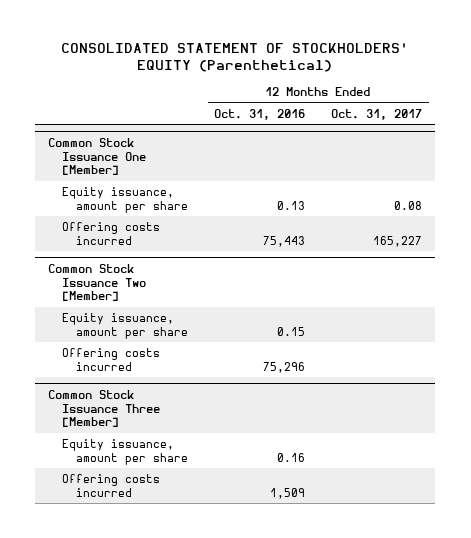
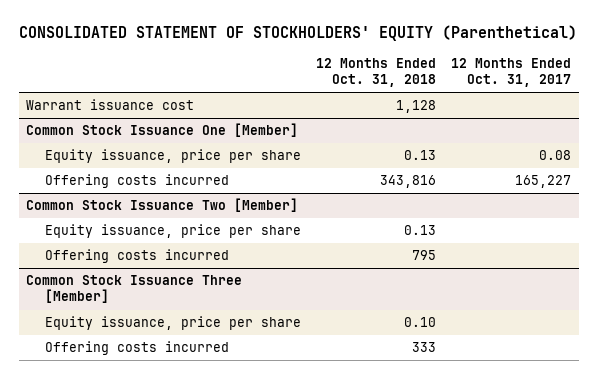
- | 12 Months Ended Oct. 31, 2016 | 12 Months Ended Oct. 31, 2017
+ | 12 Months Ended Oct. 31, 2018 | 12 Months Ended Oct. 31, 2017
+ Warrant issuance cost | 1,128 |
@ Common Stock Issuance One [Member]
- Equity issuance, amount per share | 0.13 | 0.08
+ Equity issuance, price per share | 0.13 | 0.08
@ Common Stock Issuance Two [Member]
- Equity issuance, amount per share | 0.15 |
+ Equity issuance, price per share | 0.13 |
@ Common Stock Issuance Three [Member]
- Equity issuance, amount per share | 0.16 |
+ Equity issuance, price per share | 0.10 |

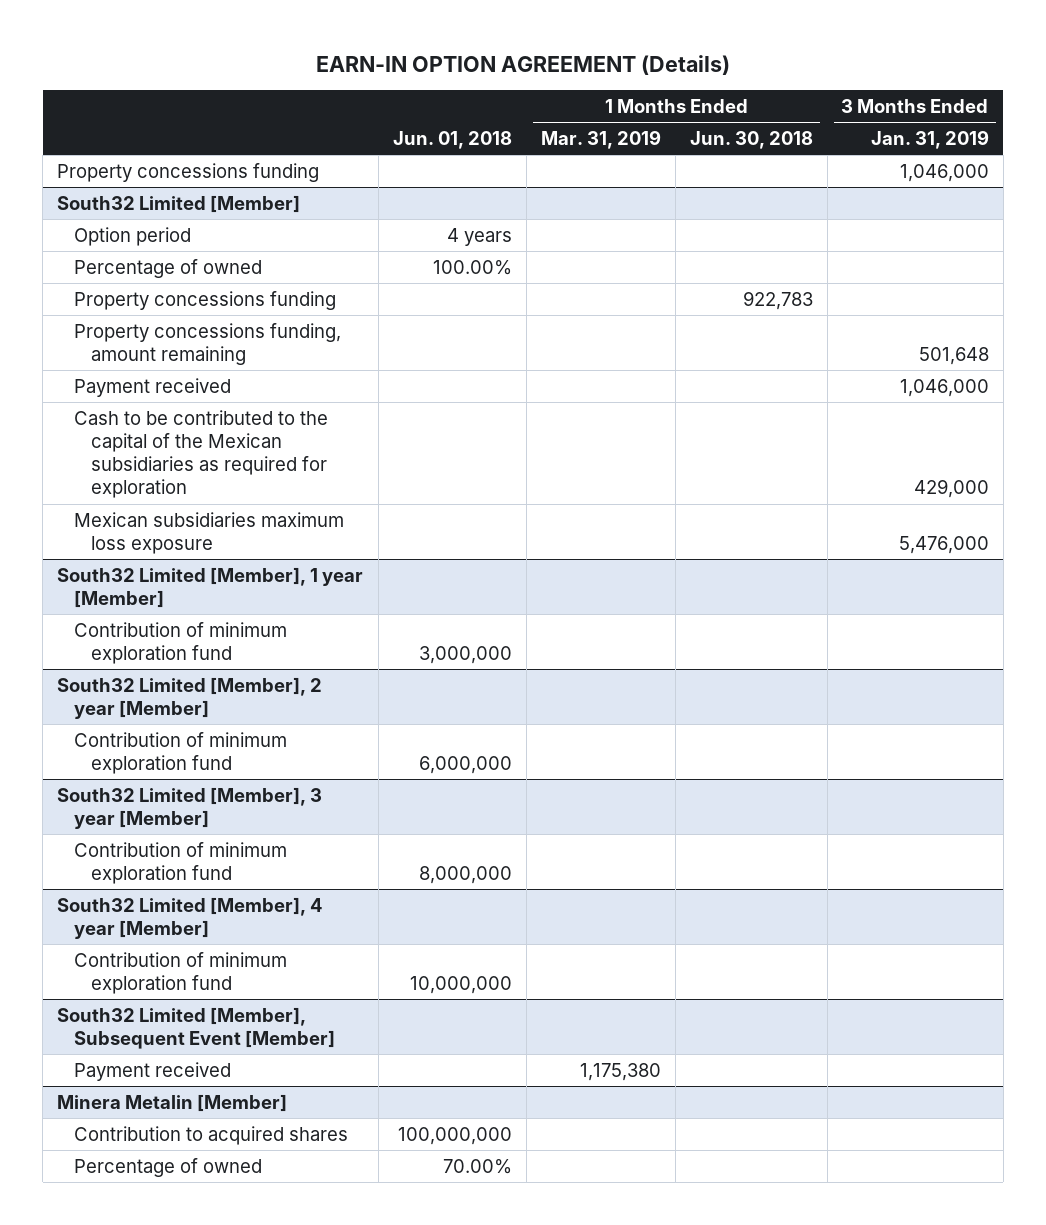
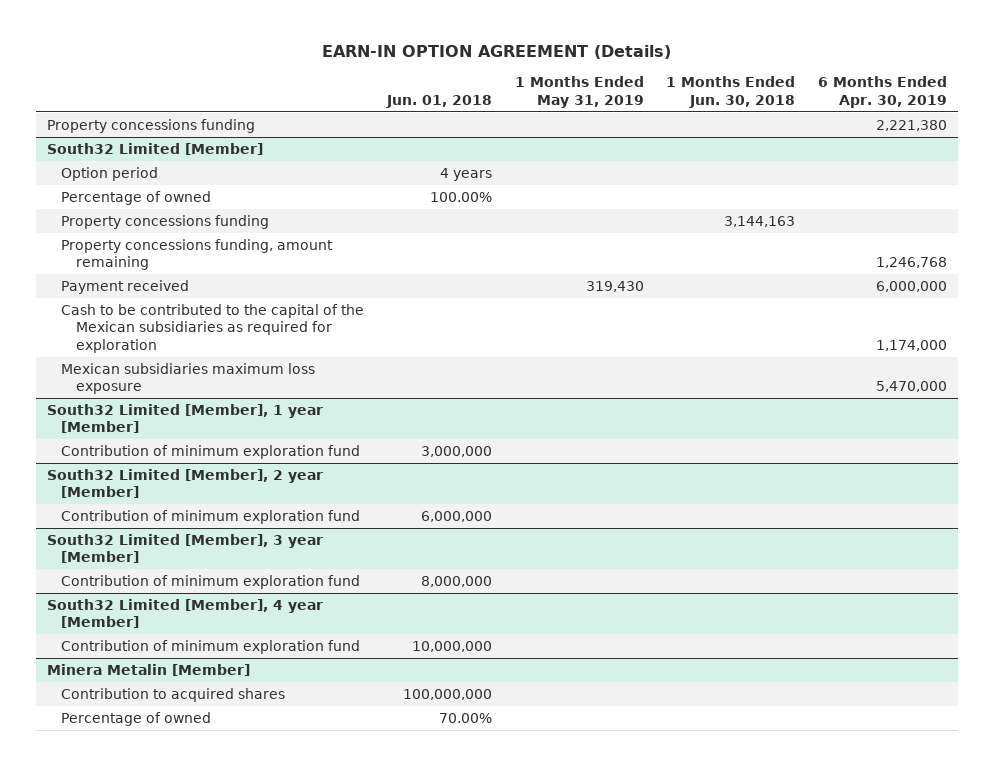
- | Jun. 01, 2018 | 1 Months Ended Mar. 31, 2019 | 1 Months Ended Jun. 30, 2018 | 3 Months Ended Jan. 31, 2019
+ | Jun. 01, 2018 | 1 Months Ended May 31, 2019 | 1 Months Ended Jun. 30, 2018 | 6 Months Ended Apr. 30, 2019
@ South32 Limited [Member]
- Property concessions funding | | | 922,783 |
+ Property concessions funding | | | 3,144,163 |
- South32 Limited [Member], Subsequent Event [Member]
- Payment received | | 1,175,380 | |

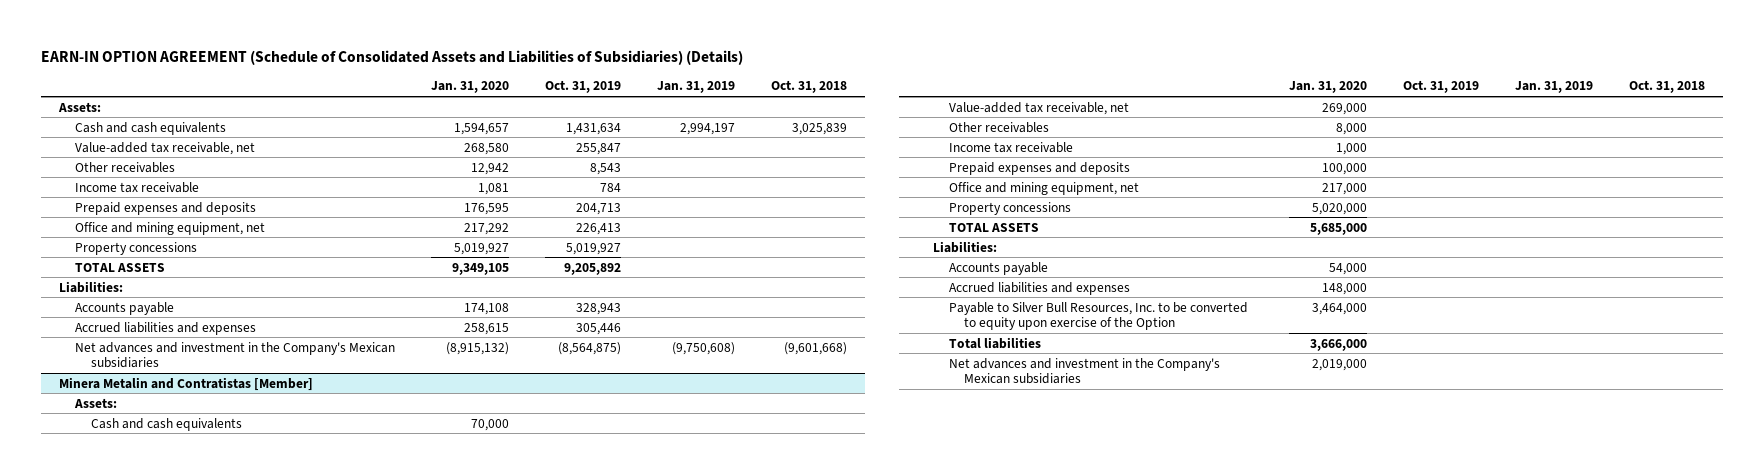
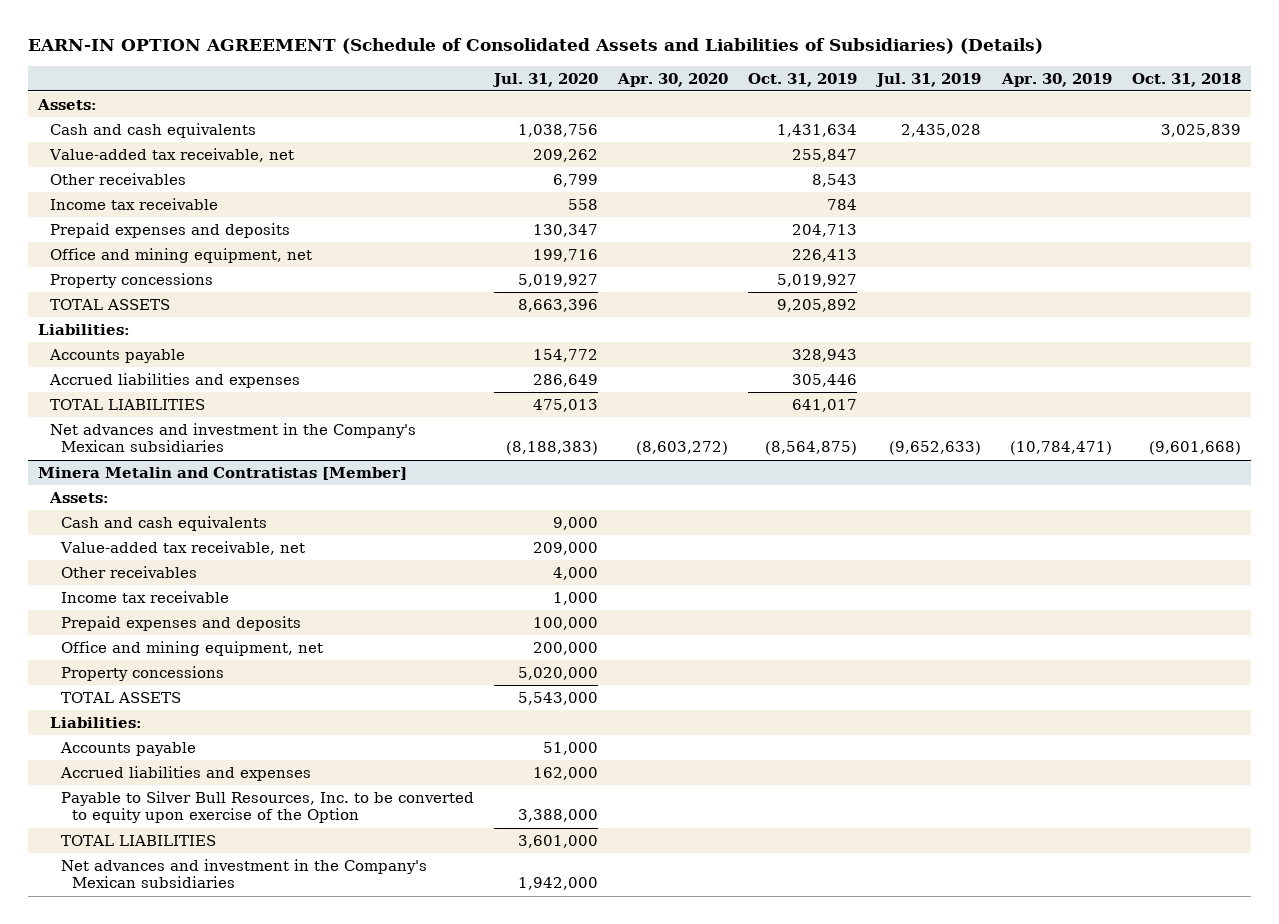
- | Jan. 31, 2020 | Oct. 31, 2019 | Jan. 31, 2019 | Oct. 31, 2018
+ | Jul. 31, 2020 | Apr. 30, 2020 | Oct. 31, 2019 | Jul. 31, 2019 | Apr. 30, 2019 | Oct. 31, 2018
+ TOTAL LIABILITIES | 475,013 | | 641,017 | | |
@ Minera Metalin and Contratistas [Member]
- Total liabilities | 3,666,000 | | |
+ TOTAL LIABILITIES | 3,601,000 | | | | |

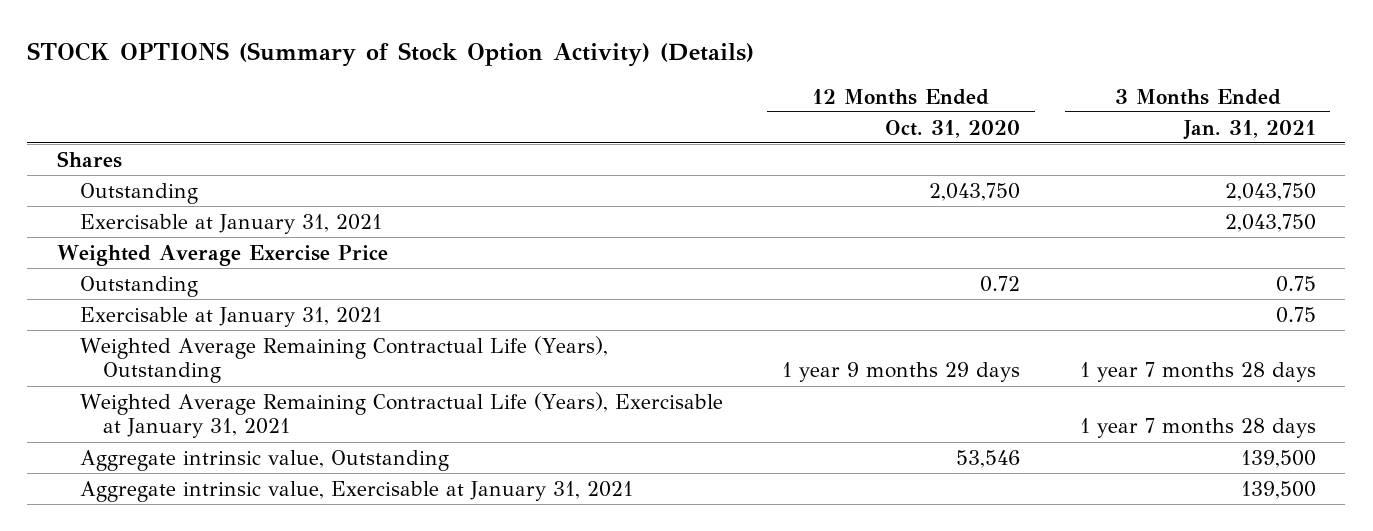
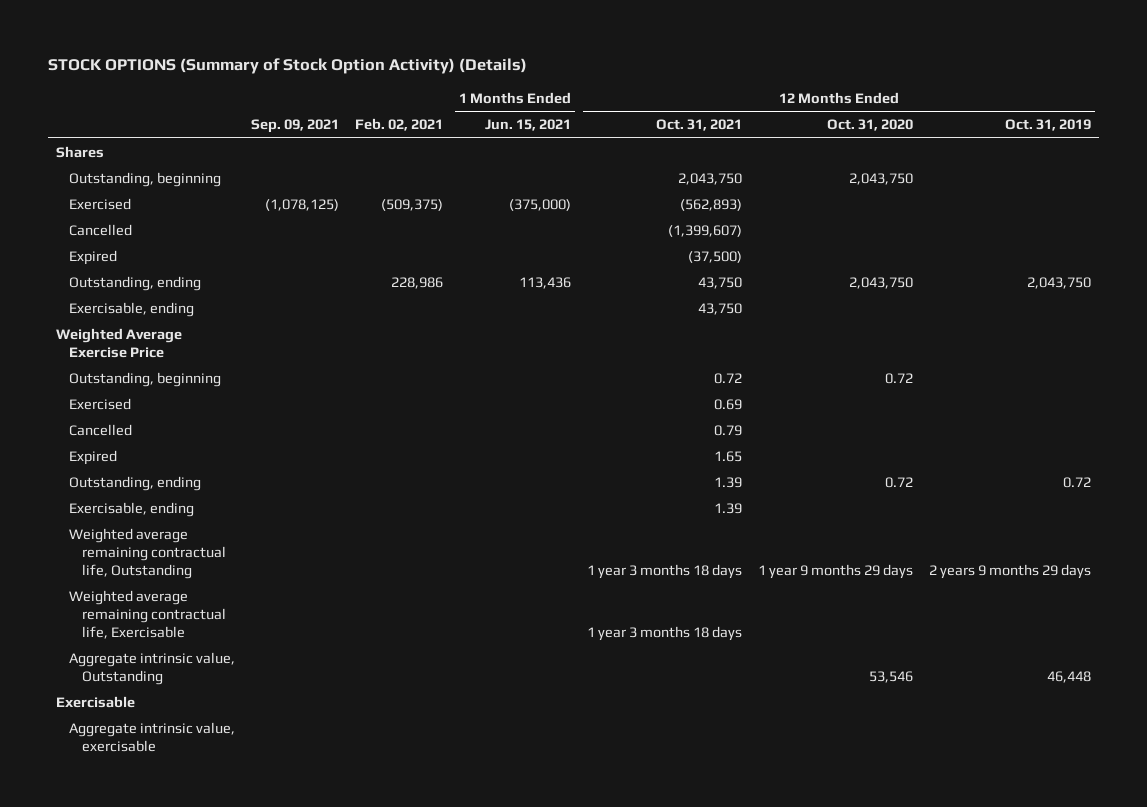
- | 12 Months Ended Oct. 31, 2020 | 3 Months Ended Jan. 31, 2021
+ | Sep. 09, 2021 | Feb. 02, 2021 | 1 Months Ended Jun. 15, 2021 | 12 Months Ended Oct. 31, 2021 | 12 Months Ended Oct. 31, 2020 | 12 Months Ended Oct. 31, 2019
- Outstanding | 2,043,750 | 2,043,750
- Exercisable at January 31, 2021 | | 2,043,750
+ Outstanding, beginning | | | | 2,043,750 | 2,043,750 |
+ Exercised | (1,078,125) | (509,375) | (375,000) | (562,893) | |
+ Cancelled | | | | (1,399,607) | |
+ Expired | | | | (37,500) | |
+ Outstanding, ending | | 228,986 | 113,436 | 43,750 | 2,043,750 | 2,043,750
+ Exercisable, ending | | | | 43,750 | |
- Outstanding | 0.72 | 0.75
- Exercisable at January 31, 2021 | | 0.75
- Weighted Average Remaining Contractual Life (Years), Outstanding | 1 year 9 months 29 days | 1 year 7 months 28 days
- Weighted Average Remaining Contractual Life (Years), Exercisable at January 31, 2021 | | 1 year 7 months 28 days
+ Outstanding, beginning | | | | 0.72 | 0.72 |
+ Exercised | | | | 0.69 | |
+ Cancelled | | | | 0.79 | |
+ Expired | | | | 1.65 | |
+ Outstanding, ending | | | | 1.39 | 0.72 | 0.72
+ Exercisable, ending | | | | 1.39 | |
+ Weighted average remaining contractual life, Outstanding | | | | 1 year 3 months 18 days | 1 year 9 months 29 days | 2 years 9 months 29 days
+ Weighted average remaining contractual life, Exercisable | | | | 1 year 3 months 18 days | |
- Aggregate intrinsic value, Exercisable at January 31, 2021 | | 139,500
+ Exercisable
+ Aggregate intrinsic value, exercisable

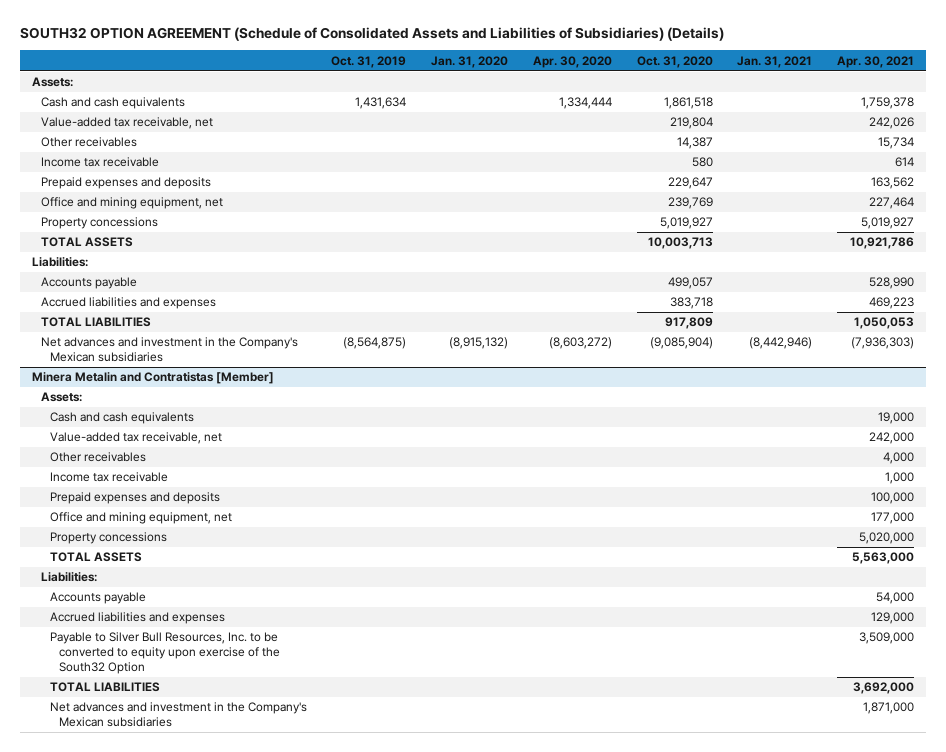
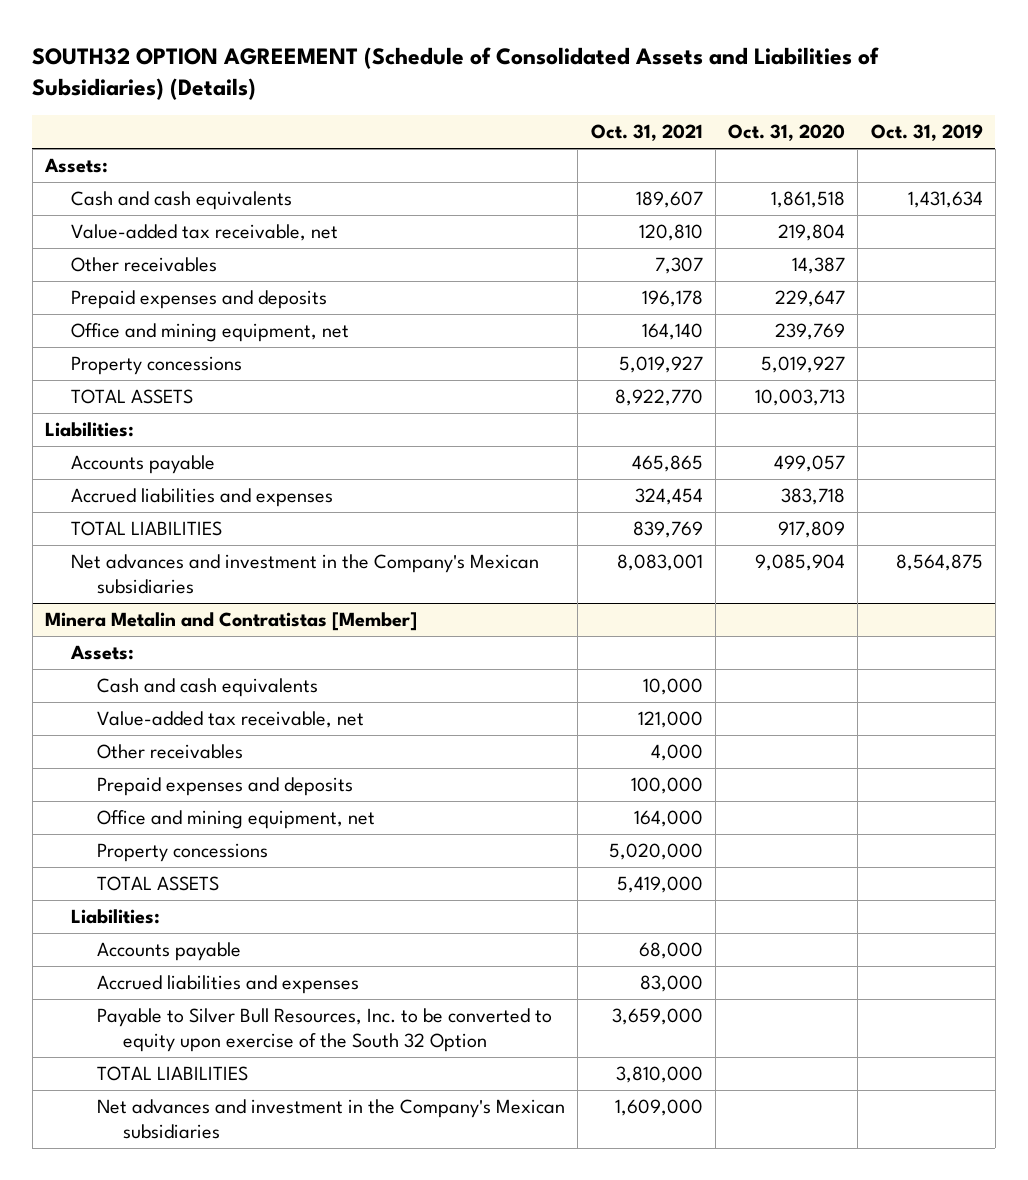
- | Oct. 31, 2019 | Jan. 31, 2020 | Apr. 30, 2020 | Oct. 31, 2020 | Jan. 31, 2021 | Apr. 30, 2021
+ | Oct. 31, 2021 | Oct. 31, 2020 | Oct. 31, 2019
- Income tax receivable | | | | 580 | | 614
- Net advances and investment in the Company's Mexican subsidiaries | (8,564,875) | (8,915,132) | (8,603,272) | (9,085,904) | (8,442,946) | (7,936,303)
+ Net advances and investment in the Company's Mexican subsidiaries | 8,083,001 | 9,085,904 | 8,564,875
@ Minera Metalin and Contratistas [Member]
- Income tax receivable | | | | | | 1,000
- Payable to Silver Bull Resources, Inc. to be converted to equity upon exercise of the South32 Option | | | | | | 3,509,000
+ Payable to Silver Bull Resources, Inc. to be converted to equity upon exercise of the South 32 Option | 3,659,000 | |

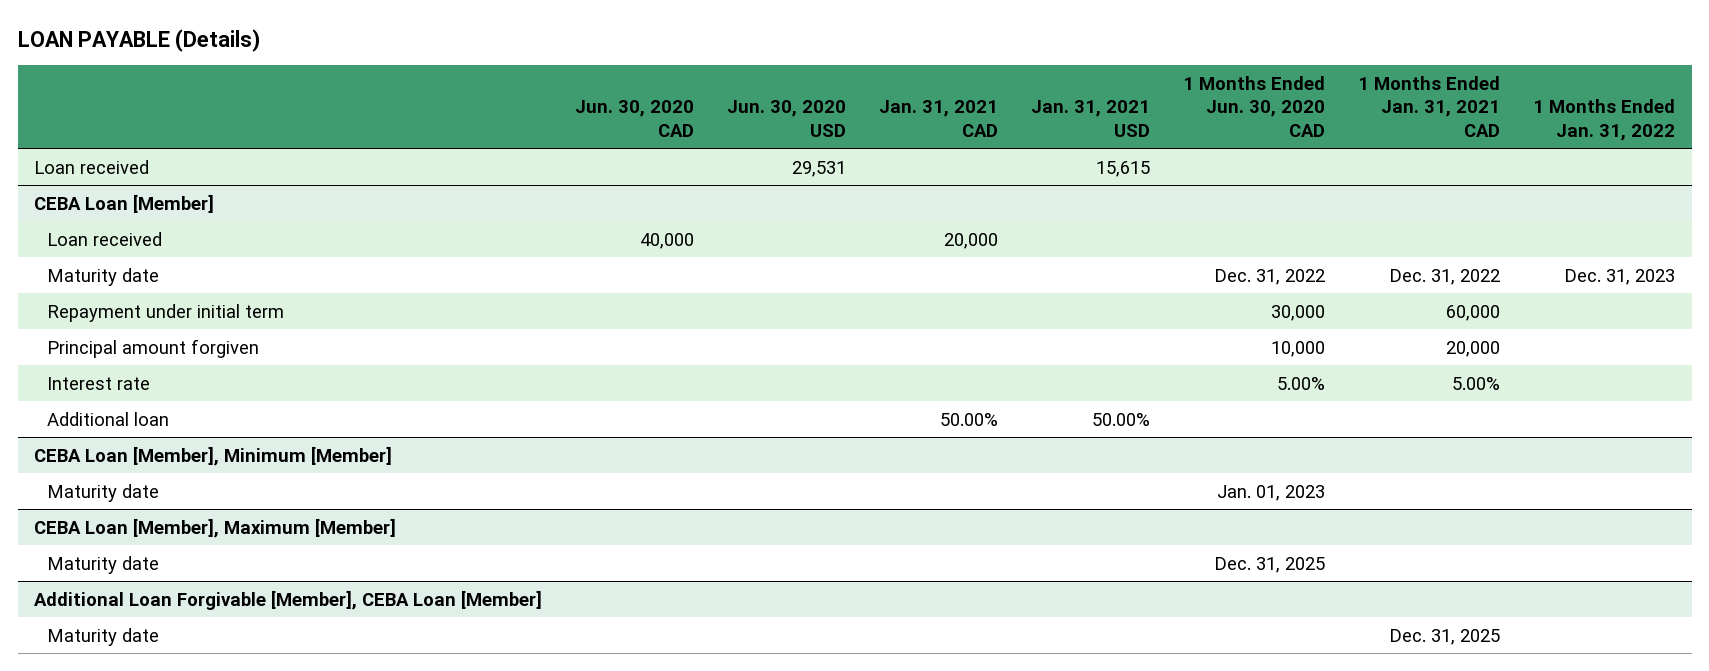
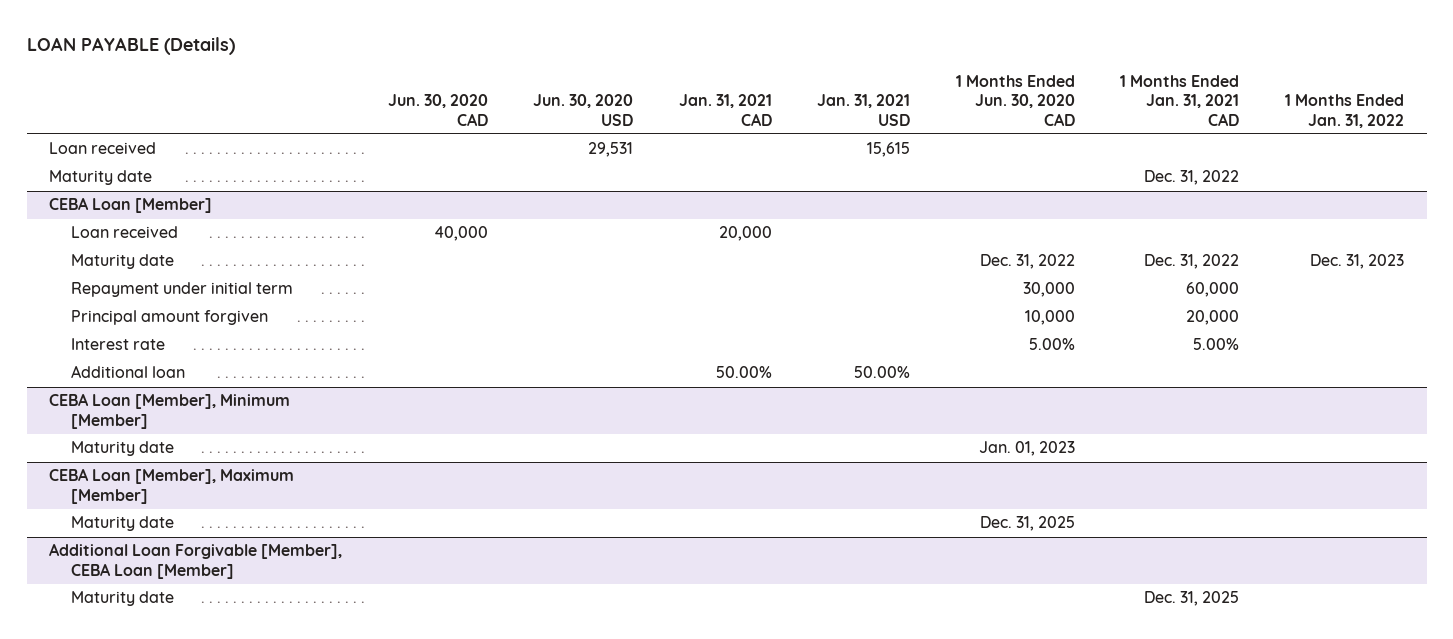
+ Maturity date | | | | | | Dec. 31, 2022 |

